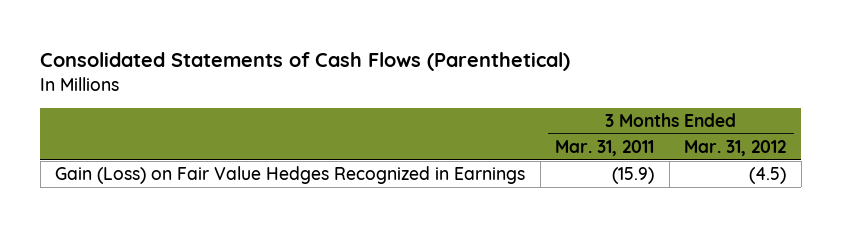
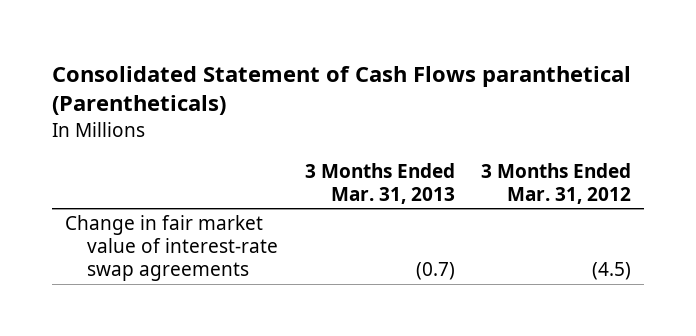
- Consolidated Statements of Cash Flows (Parenthetical)
+ Consolidated Statement of Cash Flows paranthetical (Parentheticals)
- | 3 Months Ended Mar. 31, 2011 | 3 Months Ended Mar. 31, 2012
+ | 3 Months Ended Mar. 31, 2013 | 3 Months Ended Mar. 31, 2012
- Gain (Loss) on Fair Value Hedges Recognized in Earnings | (15.9) | (4.5)
+ Change in fair market value of interest-rate swap agreements | (0.7) | (4.5)

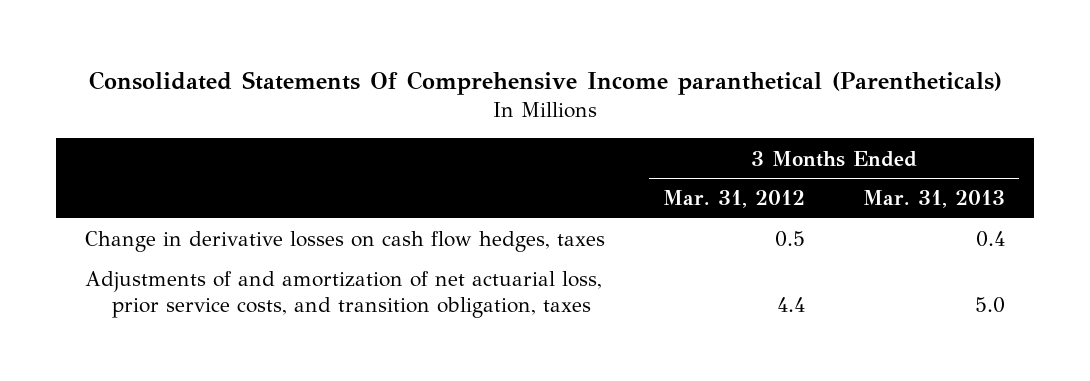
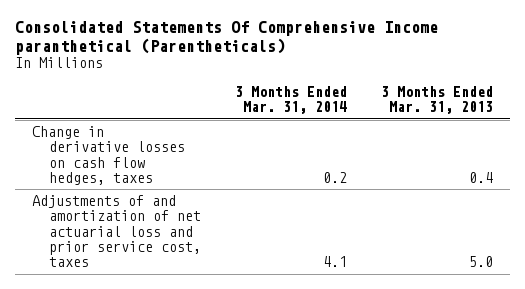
- | 3 Months Ended Mar. 31, 2012 | 3 Months Ended Mar. 31, 2013
+ | 3 Months Ended Mar. 31, 2014 | 3 Months Ended Mar. 31, 2013
- Adjustments of and amortization of net actuarial loss, prior service costs, and transition obligation, taxes | 4.4 | 5.0
+ Adjustments of and amortization of net actuarial loss and prior service cost, taxes | 4.1 | 5.0

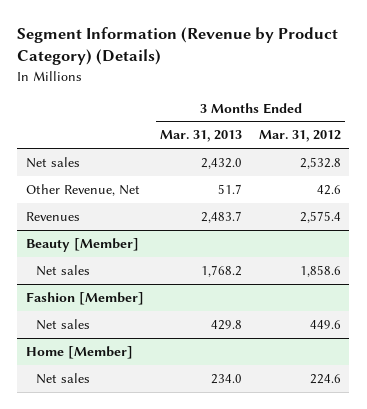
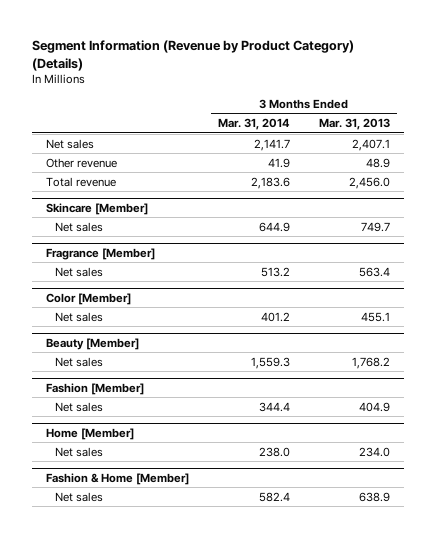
- | 3 Months Ended Mar. 31, 2013 | 3 Months Ended Mar. 31, 2012
+ | 3 Months Ended Mar. 31, 2014 | 3 Months Ended Mar. 31, 2013
- Net sales | 2,432.0 | 2,532.8
- Other Revenue, Net | 51.7 | 42.6
- Revenues | 2,483.7 | 2,575.4
+ Net sales | 2,141.7 | 2,407.1
+ Other revenue | 41.9 | 48.9
+ Total revenue | 2,183.6 | 2,456.0
+ Skincare [Member]
+ Net sales | 644.9 | 749.7
+ Fragrance [Member]
+ Net sales | 513.2 | 563.4
+ Color [Member]
+ Net sales | 401.2 | 455.1
@ Fashion [Member]
- Net sales | 429.8 | 449.6
+ Net sales | 344.4 | 404.9
+ Fashion & Home [Member]
+ Net sales | 582.4 | 638.9

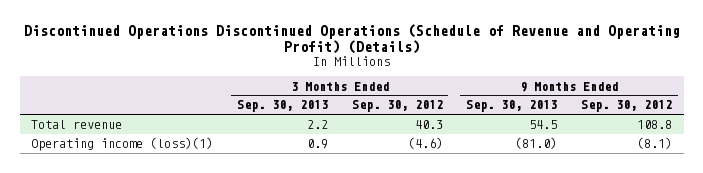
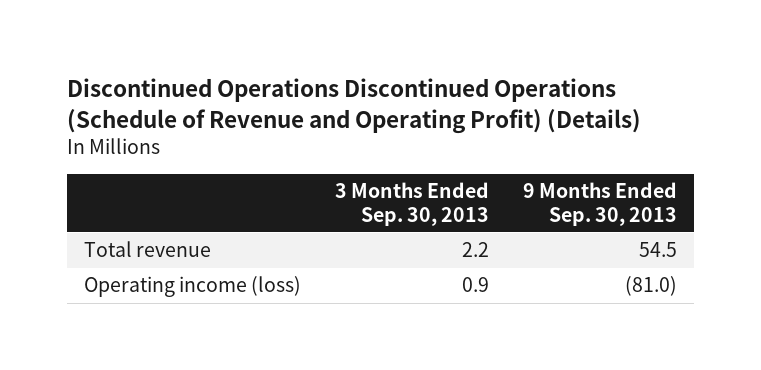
- | 3 Months Ended Sep. 30, 2013 | 3 Months Ended Sep. 30, 2012 | 9 Months Ended Sep. 30, 2013 | 9 Months Ended Sep. 30, 2012
+ | 3 Months Ended Sep. 30, 2013 | 9 Months Ended Sep. 30, 2013
- Operating income (loss)(1) | 0.9 | (4.6) | (81.0) | (8.1)
+ Operating income (loss) | 0.9 | (81.0)

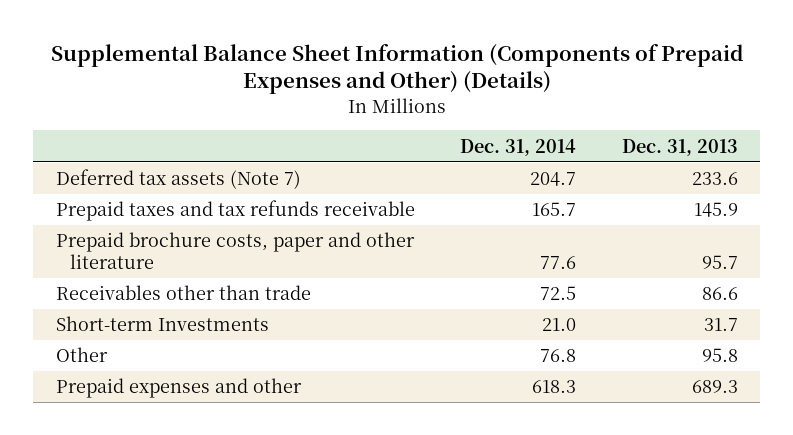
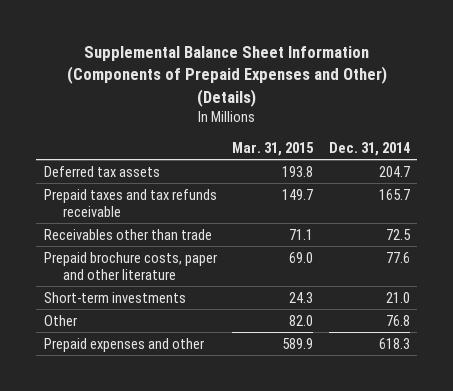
- | Dec. 31, 2014 | Dec. 31, 2013
+ | Mar. 31, 2015 | Dec. 31, 2014
- Deferred tax assets (Note 7) | 204.7 | 233.6
+ Deferred tax assets | 193.8 | 204.7
- Short-term Investments | 21.0 | 31.7
moved down: Prepaid brochure costs, paper and other literature | 69.0 | 77.6
+ Short-term investments | 24.3 | 21.0

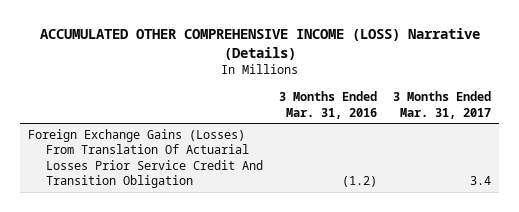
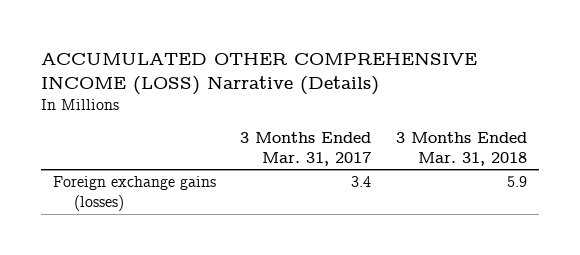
- | 3 Months Ended Mar. 31, 2016 | 3 Months Ended Mar. 31, 2017
+ | 3 Months Ended Mar. 31, 2017 | 3 Months Ended Mar. 31, 2018
- Foreign Exchange Gains (Losses) From Translation Of Actuarial Losses Prior Service Credit And Transition Obligation | (1.2) | 3.4
+ Foreign exchange gains (losses) | 3.4 | 5.9

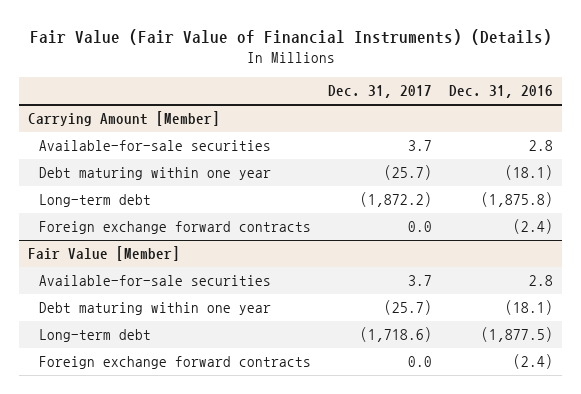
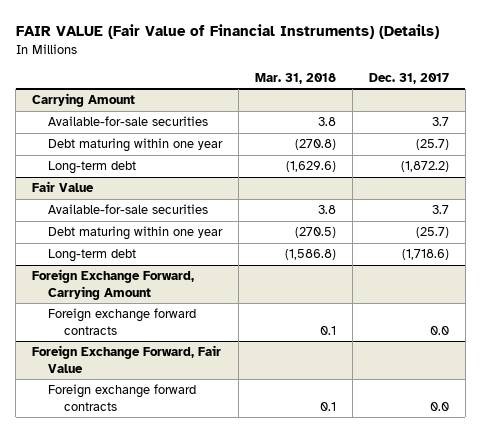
- Fair Value (Fair Value of Financial Instruments) (Details)
+ FAIR VALUE (Fair Value of Financial Instruments) (Details)
- | Dec. 31, 2017 | Dec. 31, 2016
+ | Mar. 31, 2018 | Dec. 31, 2017
- Carrying Amount [Member]
+ Carrying Amount
- Foreign exchange forward contracts | 0.0 | (2.4)
- Fair Value [Member]
+ Fair Value
+ Foreign Exchange Forward, Carrying Amount
+ Foreign Exchange Forward, Fair Value
+ Foreign exchange forward contracts | 0.1 | 0.0

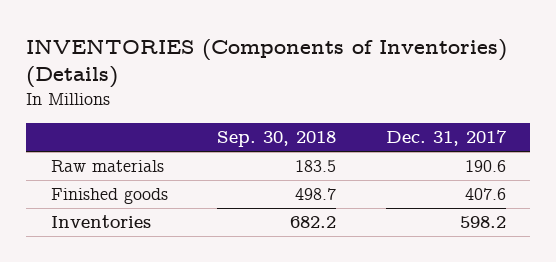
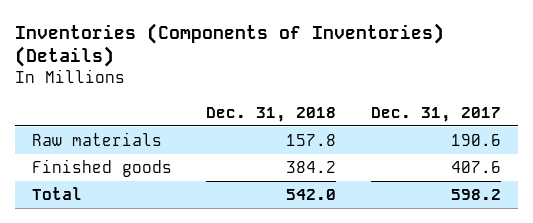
- INVENTORIES (Components of Inventories) (Details)
+ Inventories (Components of Inventories) (Details)
- | Sep. 30, 2018 | Dec. 31, 2017
+ | Dec. 31, 2018 | Dec. 31, 2017
- Inventories | 682.2 | 598.2
+ Total | 542.0 | 598.2

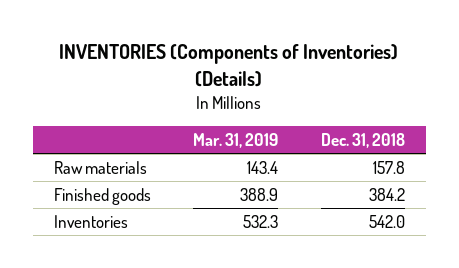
- Inventories (Components of Inventories) (Details)
+ INVENTORIES (Components of Inventories) (Details)
- | Dec. 31, 2018 | Dec. 31, 2017
+ | Mar. 31, 2019 | Dec. 31, 2018
- Total | 542.0 | 598.2
+ Inventories | 532.3 | 542.0

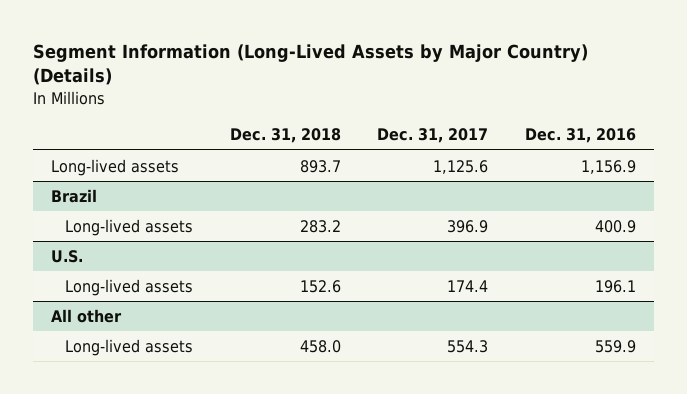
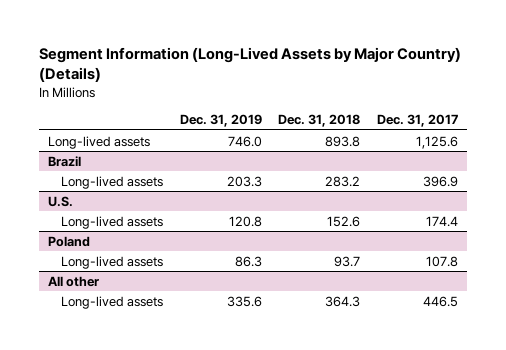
- | Dec. 31, 2018 | Dec. 31, 2017 | Dec. 31, 2016
+ | Dec. 31, 2019 | Dec. 31, 2018 | Dec. 31, 2017
- Long-lived assets | 893.7 | 1,125.6 | 1,156.9
+ Long-lived assets | 746.0 | 893.8 | 1,125.6
+ Poland
+ Long-lived assets | 86.3 | 93.7 | 107.8
@ All other
- Long-lived assets | 458.0 | 554.3 | 559.9
+ Long-lived assets | 335.6 | 364.3 | 446.5

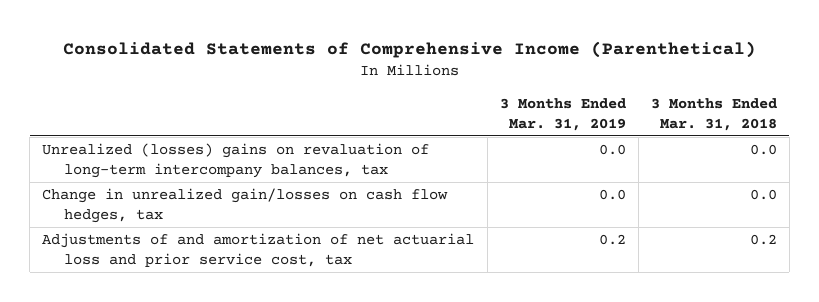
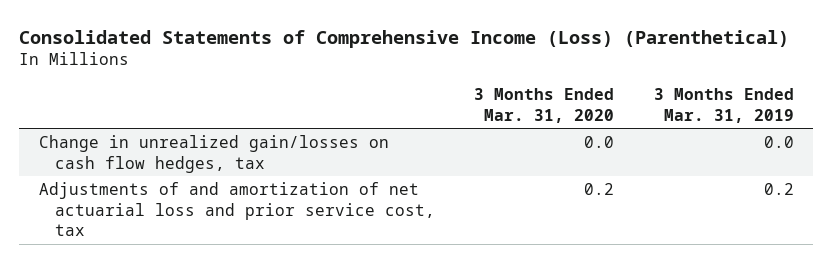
- Consolidated Statements of Comprehensive Income (Parenthetical)
+ Consolidated Statements of Comprehensive Income (Loss) (Parenthetical)
- | 3 Months Ended Mar. 31, 2019 | 3 Months Ended Mar. 31, 2018
+ | 3 Months Ended Mar. 31, 2020 | 3 Months Ended Mar. 31, 2019
- Unrealized (losses) gains on revaluation of long-term intercompany balances, tax | 0.0 | 0.0

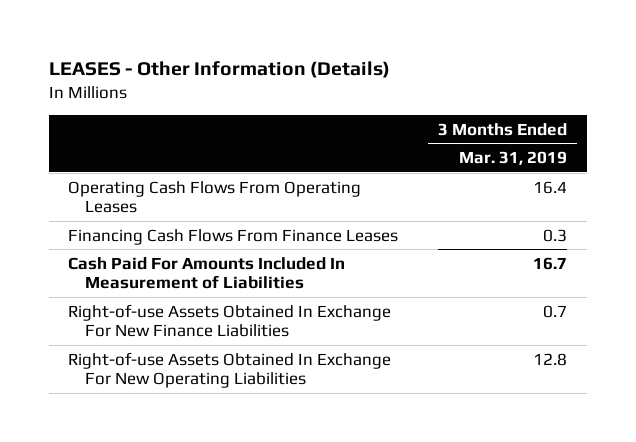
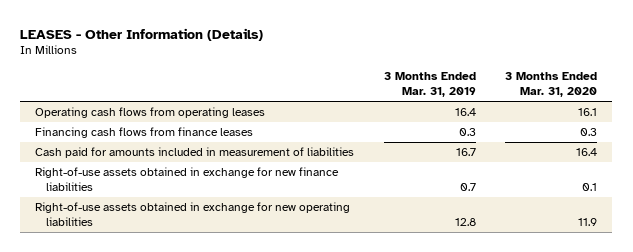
- | 3 Months Ended Mar. 31, 2019
+ | 3 Months Ended Mar. 31, 2019 | 3 Months Ended Mar. 31, 2020
- Operating Cash Flows From Operating Leases | 16.4
- Financing Cash Flows From Finance Leases | 0.3
- Cash Paid For Amounts Included In Measurement of Liabilities | 16.7
- Right-of-use Assets Obtained In Exchange For New Finance Liabilities | 0.7
- Right-of-use Assets Obtained In Exchange For New Operating Liabilities | 12.8
+ Operating cash flows from operating leases | 16.4 | 16.1
+ Financing cash flows from finance leases | 0.3 | 0.3
+ Cash paid for amounts included in measurement of liabilities | 16.7 | 16.4
+ Right-of-use assets obtained in exchange for new finance liabilities | 0.7 | 0.1
+ Right-of-use assets obtained in exchange for new operating liabilities | 12.8 | 11.9

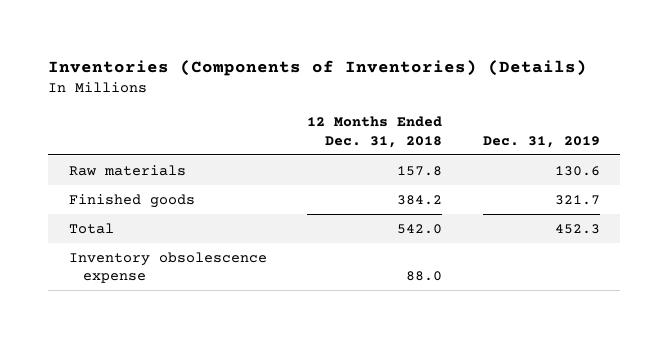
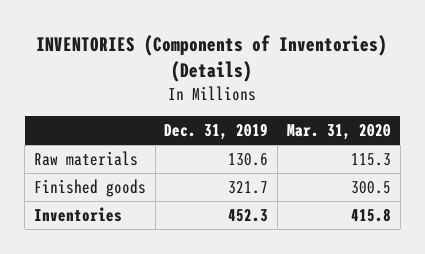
- Inventories (Components of Inventories) (Details)
+ INVENTORIES (Components of Inventories) (Details)
- | 12 Months Ended Dec. 31, 2018 | Dec. 31, 2019
+ | Dec. 31, 2019 | Mar. 31, 2020
- Total | 542.0 | 452.3
- Inventory obsolescence expense | 88.0 |
+ Inventories | 452.3 | 415.8

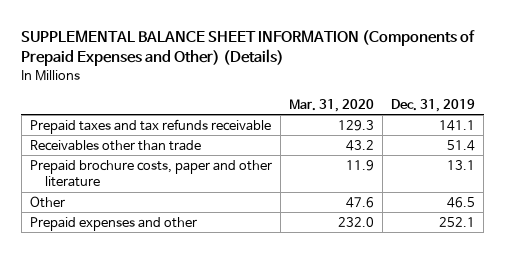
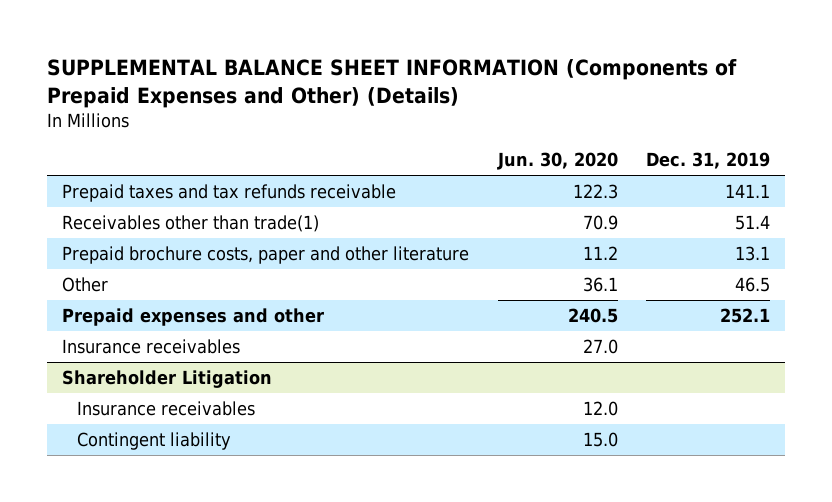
- | Mar. 31, 2020 | Dec. 31, 2019
+ | Jun. 30, 2020 | Dec. 31, 2019
- Receivables other than trade | 43.2 | 51.4
+ Receivables other than trade(1) | 70.9 | 51.4
+ Insurance receivables | 27.0 |
+ Shareholder Litigation
+ Insurance receivables | 12.0 |
+ Contingent liability | 15.0 |

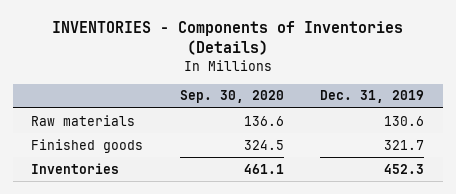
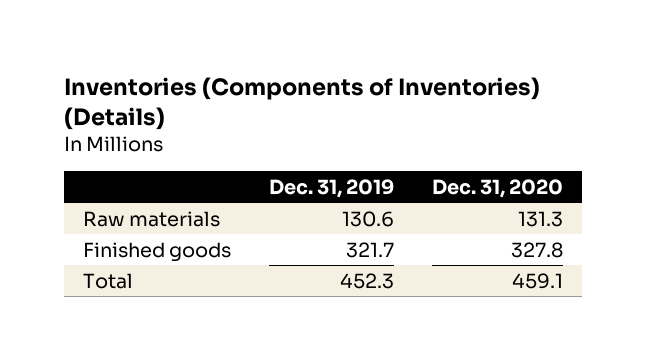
- INVENTORIES - Components of Inventories (Details)
+ Inventories (Components of Inventories) (Details)
- | Sep. 30, 2020 | Dec. 31, 2019
+ | Dec. 31, 2019 | Dec. 31, 2020
- Inventories | 461.1 | 452.3
+ Total | 452.3 | 459.1

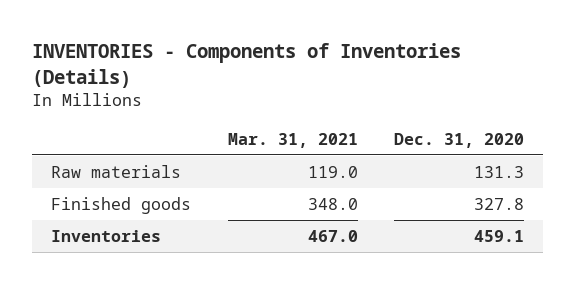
- Inventories (Components of Inventories) (Details)
+ INVENTORIES - Components of Inventories (Details)
- | Dec. 31, 2019 | Dec. 31, 2020
+ | Mar. 31, 2021 | Dec. 31, 2020
- Total | 452.3 | 459.1
+ Inventories | 467.0 | 459.1

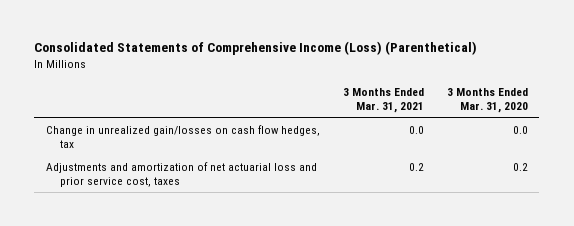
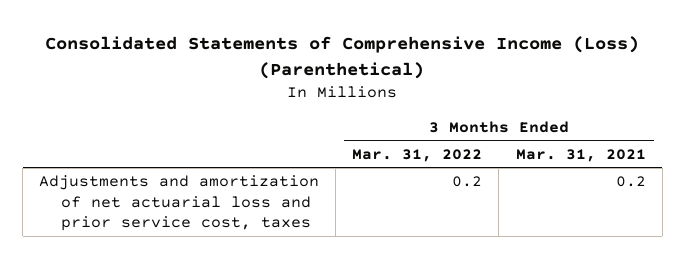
- | 3 Months Ended Mar. 31, 2021 | 3 Months Ended Mar. 31, 2020
+ | 3 Months Ended Mar. 31, 2022 | 3 Months Ended Mar. 31, 2021
- Change in unrealized gain/losses on cash flow hedges, tax | 0.0 | 0.0

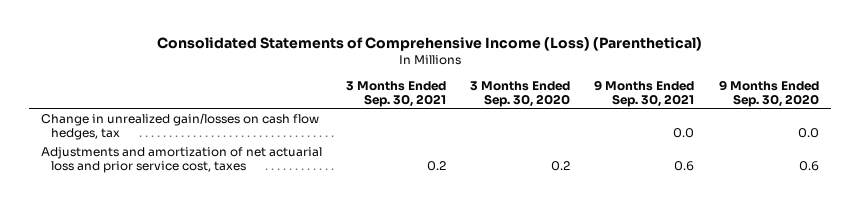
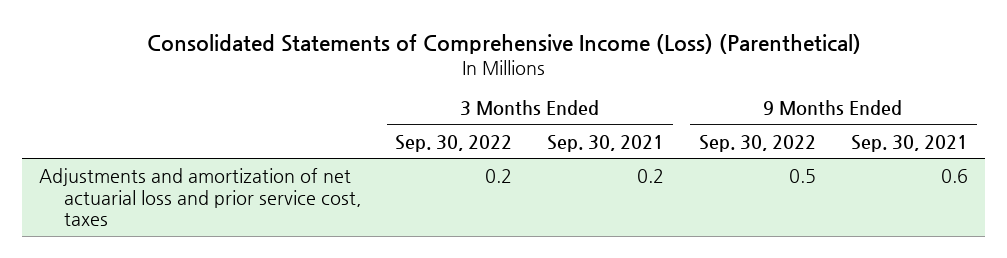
- | 3 Months Ended Sep. 30, 2021 | 3 Months Ended Sep. 30, 2020 | 9 Months Ended Sep. 30, 2021 | 9 Months Ended Sep. 30, 2020
+ | 3 Months Ended Sep. 30, 2022 | 3 Months Ended Sep. 30, 2021 | 9 Months Ended Sep. 30, 2022 | 9 Months Ended Sep. 30, 2021
- Change in unrealized gain/losses on cash flow hedges, tax | | | 0.0 | 0.0

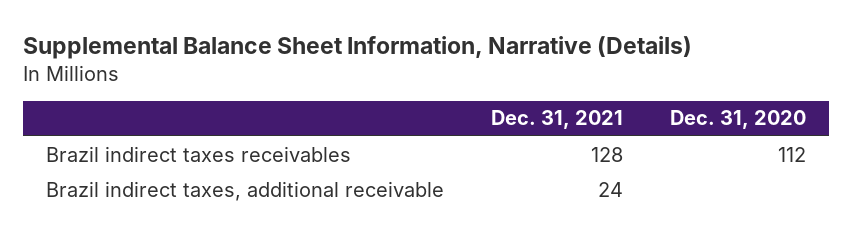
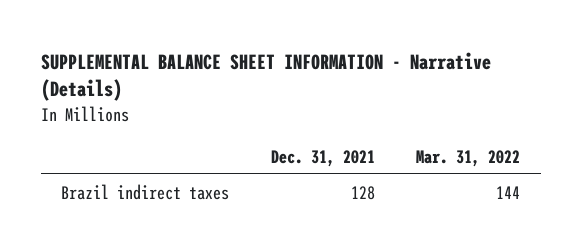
- Supplemental Balance Sheet Information, Narrative (Details)
+ SUPPLEMENTAL BALANCE SHEET INFORMATION - Narrative (Details)
- | Dec. 31, 2021 | Dec. 31, 2020
+ | Dec. 31, 2021 | Mar. 31, 2022
- Brazil indirect taxes receivables | 128 | 112
- Brazil indirect taxes, additional receivable | 24 |
+ Brazil indirect taxes | 128 | 144

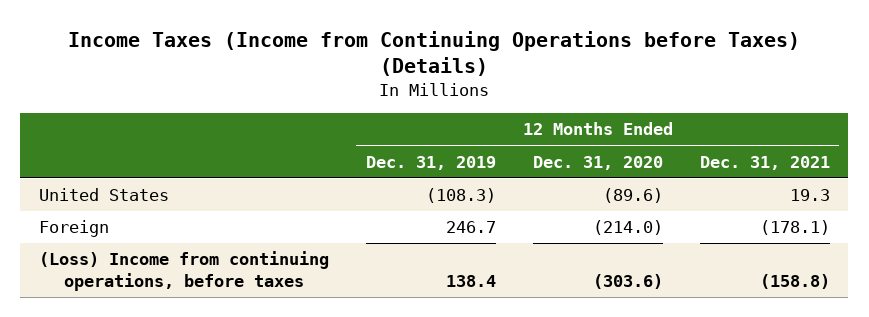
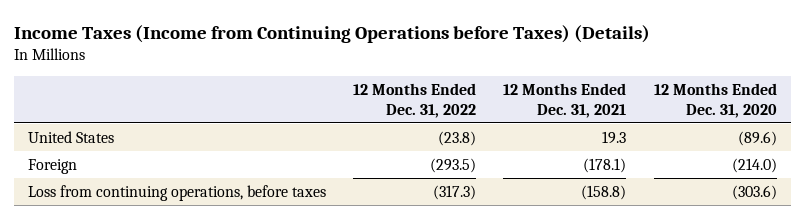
- | 12 Months Ended Dec. 31, 2019 | 12 Months Ended Dec. 31, 2020 | 12 Months Ended Dec. 31, 2021
+ | 12 Months Ended Dec. 31, 2022 | 12 Months Ended Dec. 31, 2021 | 12 Months Ended Dec. 31, 2020
- (Loss) Income from continuing operations, before taxes | 138.4 | (303.6) | (158.8)
+ Loss from continuing operations, before taxes | (317.3) | (158.8) | (303.6)

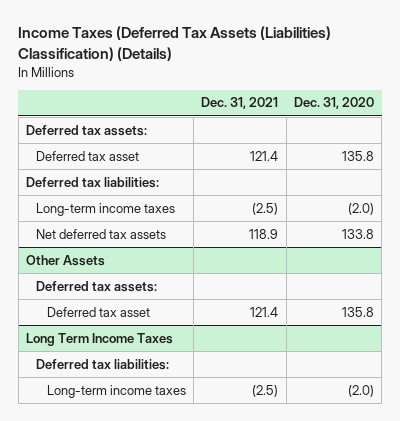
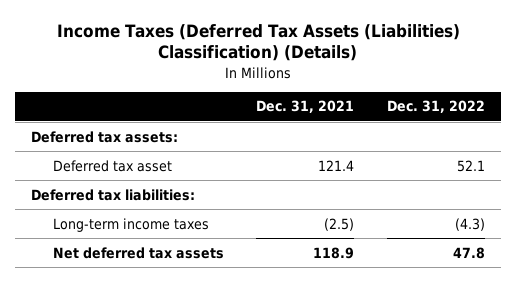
- | Dec. 31, 2021 | Dec. 31, 2020
+ | Dec. 31, 2021 | Dec. 31, 2022
- Other Assets
- Deferred tax assets:
- Deferred tax asset | 121.4 | 135.8
- Long Term Income Taxes
- Deferred tax liabilities:
- Long-term income taxes | (2.5) | (2.0)

